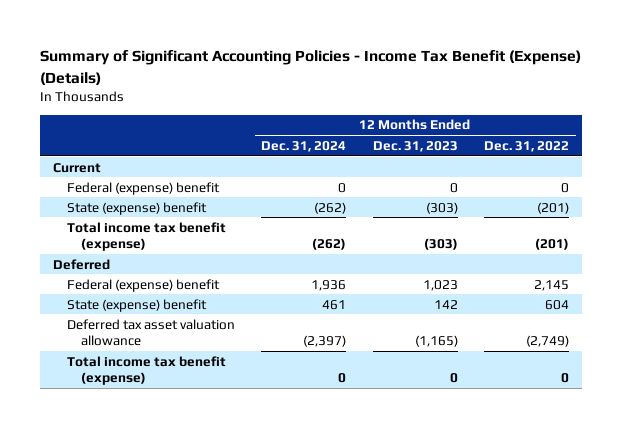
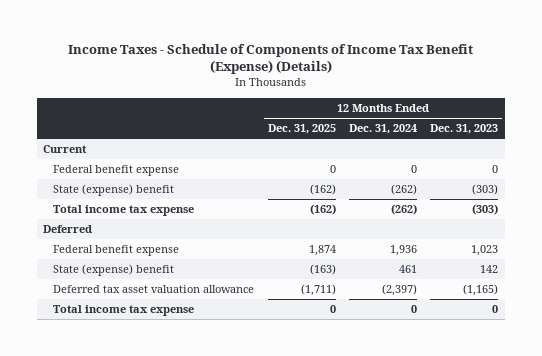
- Summary of Significant Accounting Policies - Income Tax Benefit (Expense) (Details)
+ Income Taxes - Schedule of Components of Income Tax Benefit (Expense) (Details)
- | 12 Months Ended Dec. 31, 2024 | 12 Months Ended Dec. 31, 2023 | 12 Months Ended Dec. 31, 2022
+ | 12 Months Ended Dec. 31, 2025 | 12 Months Ended Dec. 31, 2024 | 12 Months Ended Dec. 31, 2023
- Federal (expense) benefit | 0 | 0 | 0
+ Federal benefit expense | 0 | 0 | 0
- Total income tax benefit (expense) | (262) | (303) | (201)
+ Total income tax expense | (162) | (262) | (303)
- Federal (expense) benefit | 1,936 | 1,023 | 2,145
+ Federal benefit expense | 1,874 | 1,936 | 1,023
- Total income tax benefit (expense) | 0 | 0 | 0
+ Total income tax expense | 0 | 0 | 0

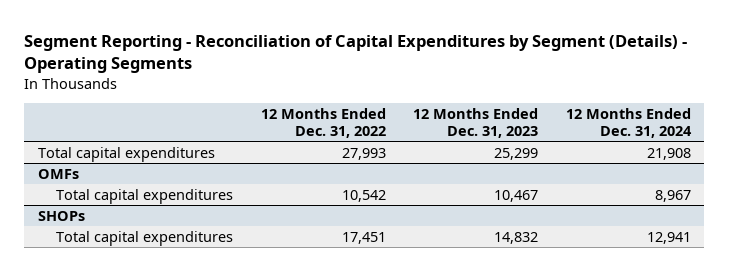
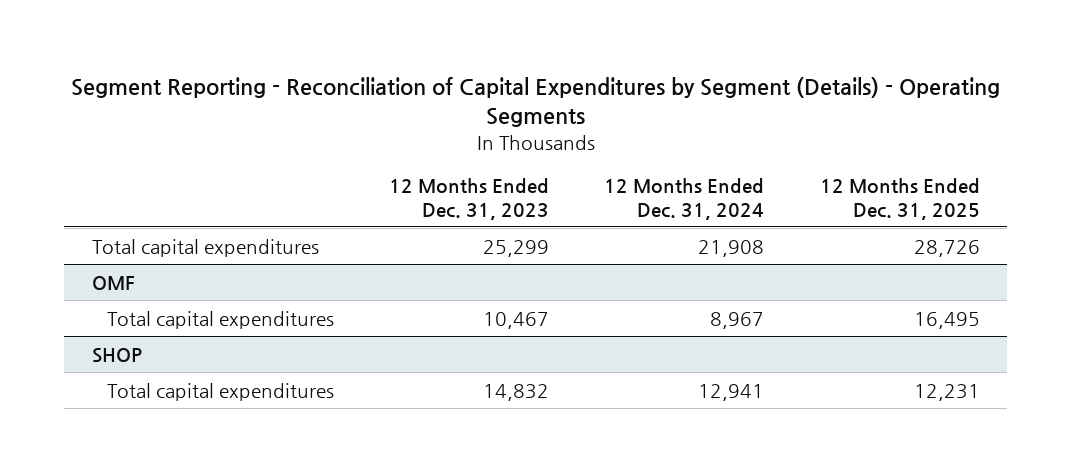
- | 12 Months Ended Dec. 31, 2022 | 12 Months Ended Dec. 31, 2023 | 12 Months Ended Dec. 31, 2024
+ | 12 Months Ended Dec. 31, 2023 | 12 Months Ended Dec. 31, 2024 | 12 Months Ended Dec. 31, 2025
- OMFs
+ OMF
- SHOPs
+ SHOP

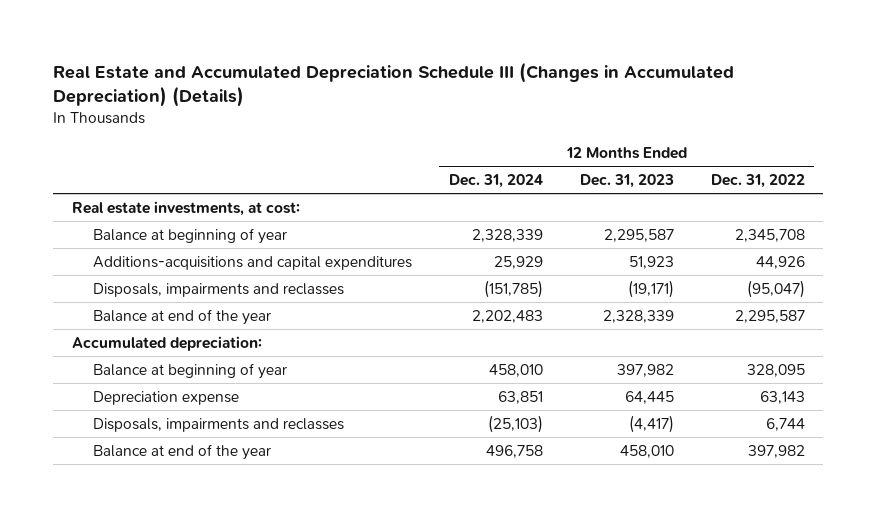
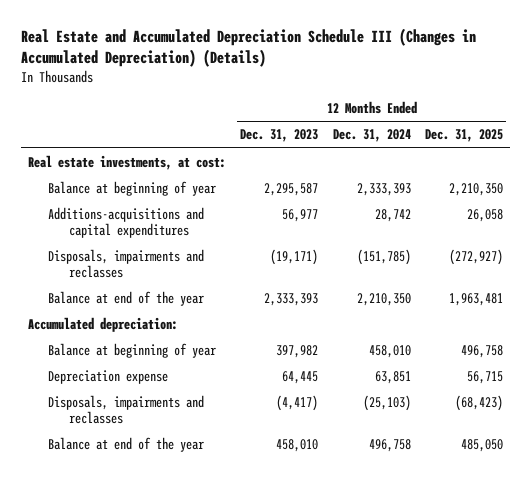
- | 12 Months Ended Dec. 31, 2024 | 12 Months Ended Dec. 31, 2023 | 12 Months Ended Dec. 31, 2022
+ | 12 Months Ended Dec. 31, 2023 | 12 Months Ended Dec. 31, 2024 | 12 Months Ended Dec. 31, 2025
- Balance at beginning of year | 2,328,339 | 2,295,587 | 2,345,708
- Additions-acquisitions and capital expenditures | 25,929 | 51,923 | 44,926
+ Balance at beginning of year | 2,295,587 | 2,333,393 | 2,210,350
+ Additions-acquisitions and capital expenditures | 56,977 | 28,742 | 26,058
- Balance at end of the year | 2,202,483 | 2,328,339 | 2,295,587
+ Balance at end of the year | 2,333,393 | 2,210,350 | 1,963,481

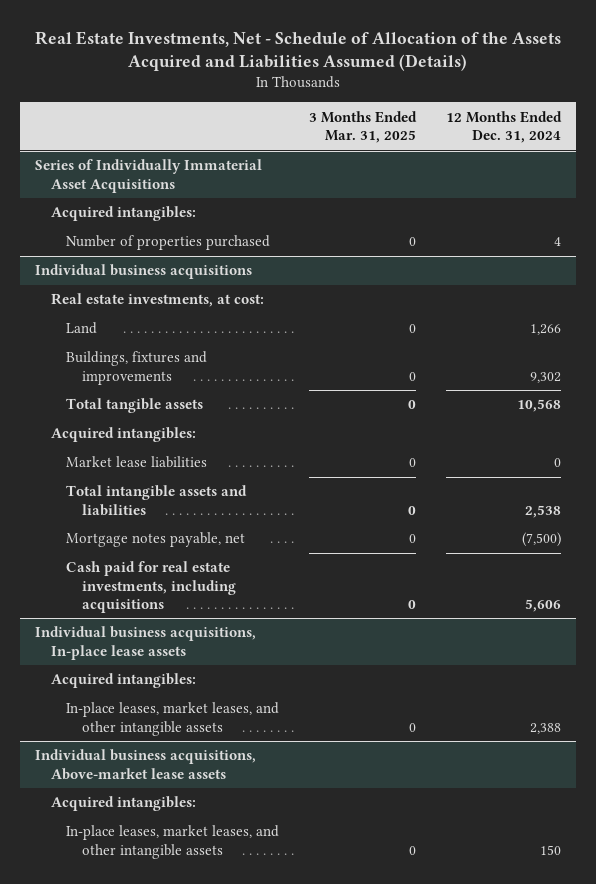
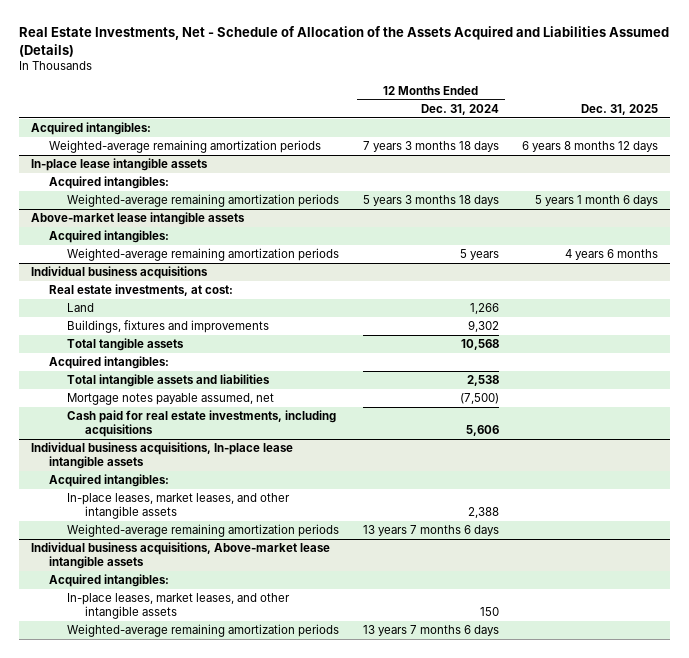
- | 3 Months Ended Mar. 31, 2025 | 12 Months Ended Dec. 31, 2024
+ | 12 Months Ended Dec. 31, 2024 | Dec. 31, 2025
- Series of Individually Immaterial Asset Acquisitions
- Number of properties purchased | 0 | 4
+ Weighted-average remaining amortization periods | 7 years 3 months 18 days | 6 years 8 months 12 days
+ In-place lease intangible assets
+ Acquired intangibles:
+ Weighted-average remaining amortization periods | 5 years 3 months 18 days | 5 years 1 month 6 days
+ Above-market lease intangible assets
+ Acquired intangibles:
+ Weighted-average remaining amortization periods | 5 years | 4 years 6 months
@ Individual business acquisitions
- Market lease liabilities | 0 | 0
- Mortgage notes payable, net | 0 | (7,500)
+ Mortgage notes payable assumed, net | (7,500) |
- Individual business acquisitions, In-place lease assets
+ Individual business acquisitions, In-place lease intangible assets
- Individual business acquisitions, Above-market lease assets
+ Weighted-average remaining amortization periods | 13 years 7 months 6 days |
+ Individual business acquisitions, Above-market lease intangible assets
+ Weighted-average remaining amortization periods | 13 years 7 months 6 days |

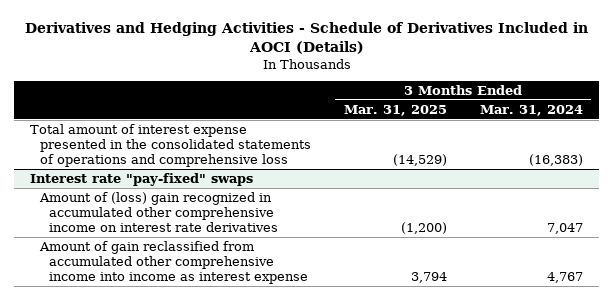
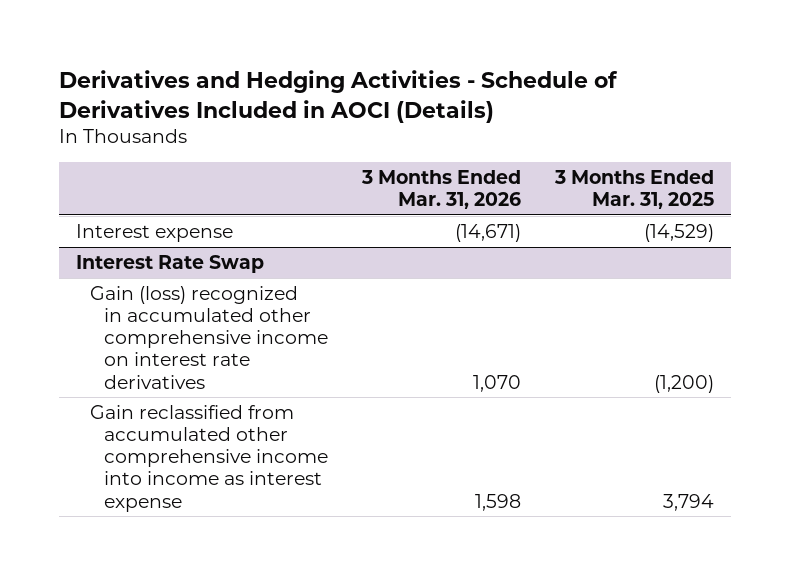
- | 3 Months Ended Mar. 31, 2025 | 3 Months Ended Mar. 31, 2024
+ | 3 Months Ended Mar. 31, 2026 | 3 Months Ended Mar. 31, 2025
- Total amount of interest expense presented in the consolidated statements of operations and comprehensive loss | (14,529) | (16,383)
- Interest rate "pay-fixed" swaps
- Amount of (loss) gain recognized in accumulated other comprehensive income on interest rate derivatives | (1,200) | 7,047
- Amount of gain reclassified from accumulated other comprehensive income into income as interest expense | 3,794 | 4,767
+ Interest expense | (14,671) | (14,529)
+ Interest Rate Swap
+ Gain (loss) recognized in accumulated other comprehensive income on interest rate derivatives | 1,070 | (1,200)
+ Gain reclassified from accumulated other comprehensive income into income as interest expense | 1,598 | 3,794

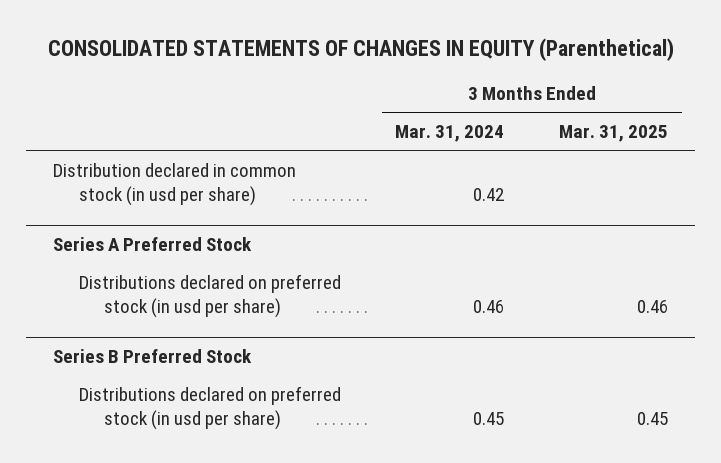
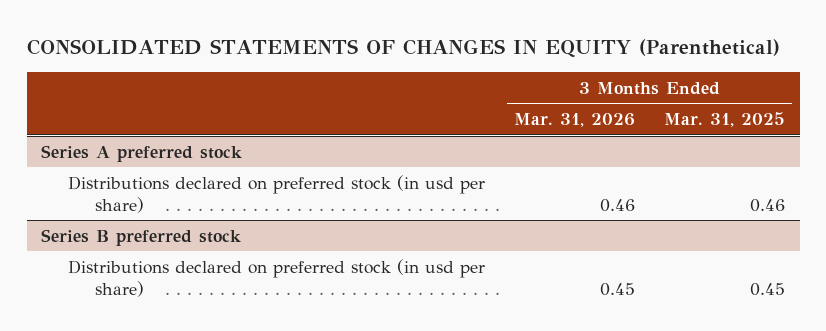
- | 3 Months Ended Mar. 31, 2024 | 3 Months Ended Mar. 31, 2025
+ | 3 Months Ended Mar. 31, 2026 | 3 Months Ended Mar. 31, 2025
- Distribution declared in common stock (in usd per share) | 0.42 |
- Series A Preferred Stock
+ Series A preferred stock
- Series B Preferred Stock
+ Series B preferred stock

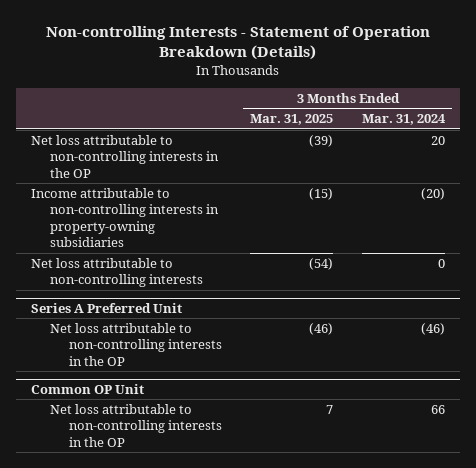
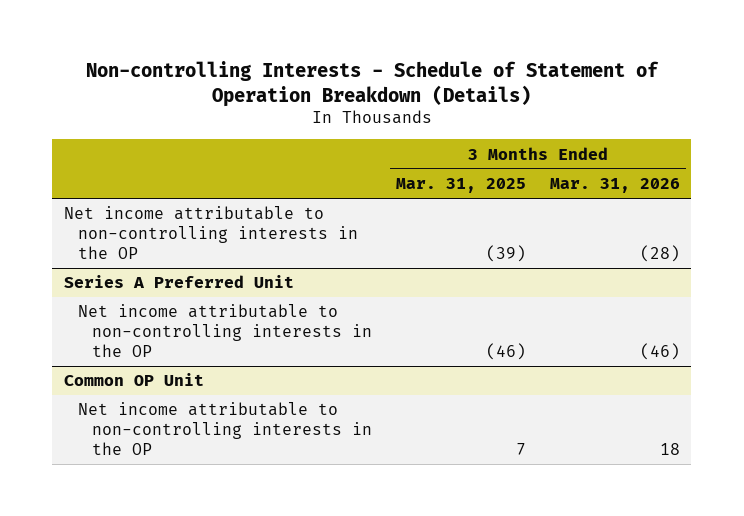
- Non-controlling Interests - Statement of Operation Breakdown (Details)
+ Non-controlling Interests - Schedule of Statement of Operation Breakdown (Details)
- | 3 Months Ended Mar. 31, 2025 | 3 Months Ended Mar. 31, 2024
+ | 3 Months Ended Mar. 31, 2025 | 3 Months Ended Mar. 31, 2026
- Net loss attributable to non-controlling interests in the OP | (39) | 20
- Income attributable to non-controlling interests in property-owning subsidiaries | (15) | (20)
- Net loss attributable to non-controlling interests | (54) | 0
+ Net income attributable to non-controlling interests in the OP | (39) | (28)
@ Series A Preferred Unit
- Net loss attributable to non-controlling interests in the OP | (46) | (46)
+ Net income attributable to non-controlling interests in the OP | (46) | (46)
@ Common OP Unit
- Net loss attributable to non-controlling interests in the OP | 7 | 66
+ Net income attributable to non-controlling interests in the OP | 7 | 18

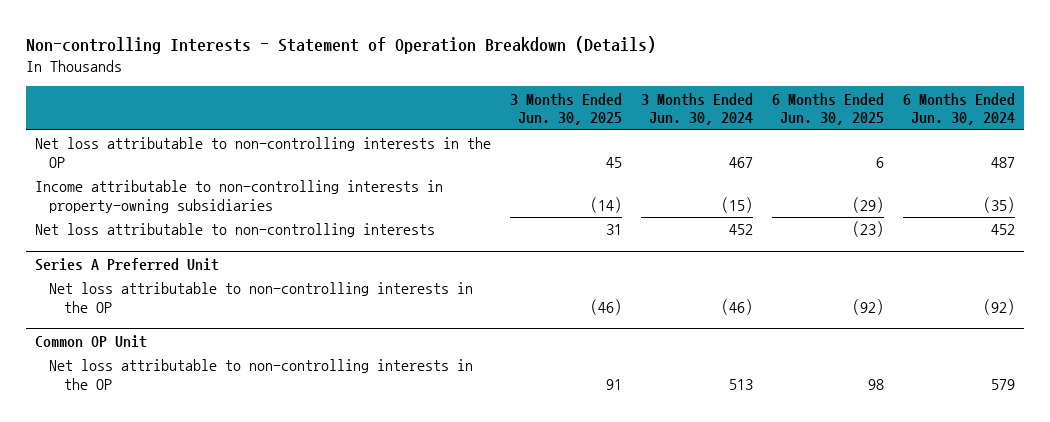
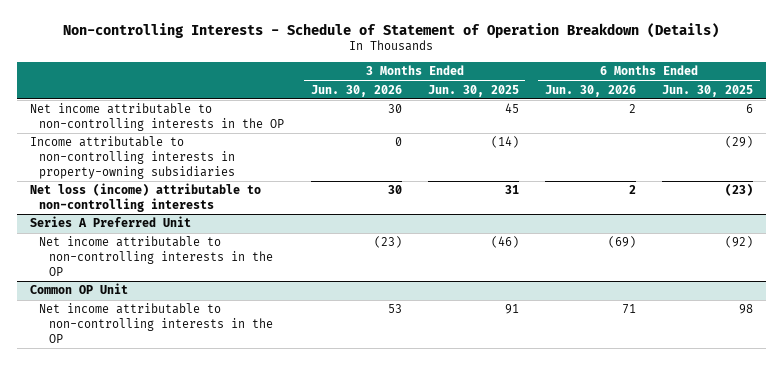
- Non-controlling Interests - Statement of Operation Breakdown (Details)
+ Non-controlling Interests - Schedule of Statement of Operation Breakdown (Details)
- | 3 Months Ended Jun. 30, 2025 | 3 Months Ended Jun. 30, 2024 | 6 Months Ended Jun. 30, 2025 | 6 Months Ended Jun. 30, 2024
+ | 3 Months Ended Jun. 30, 2026 | 3 Months Ended Jun. 30, 2025 | 6 Months Ended Jun. 30, 2026 | 6 Months Ended Jun. 30, 2025
- Net loss attributable to non-controlling interests in the OP | 45 | 467 | 6 | 487
+ Net income attributable to non-controlling interests in the OP | 30 | 45 | 2 | 6
- Net loss attributable to non-controlling interests | 31 | 452 | (23) | 452
+ Net loss (income) attributable to non-controlling interests | 30 | 31 | 2 | (23)
@ Series A Preferred Unit
- Net loss attributable to non-controlling interests in the OP | (46) | (46) | (92) | (92)
+ Net income attributable to non-controlling interests in the OP | (23) | (46) | (69) | (92)
@ Common OP Unit
- Net loss attributable to non-controlling interests in the OP | 91 | 513 | 98 | 579
+ Net income attributable to non-controlling interests in the OP | 53 | 91 | 71 | 98

